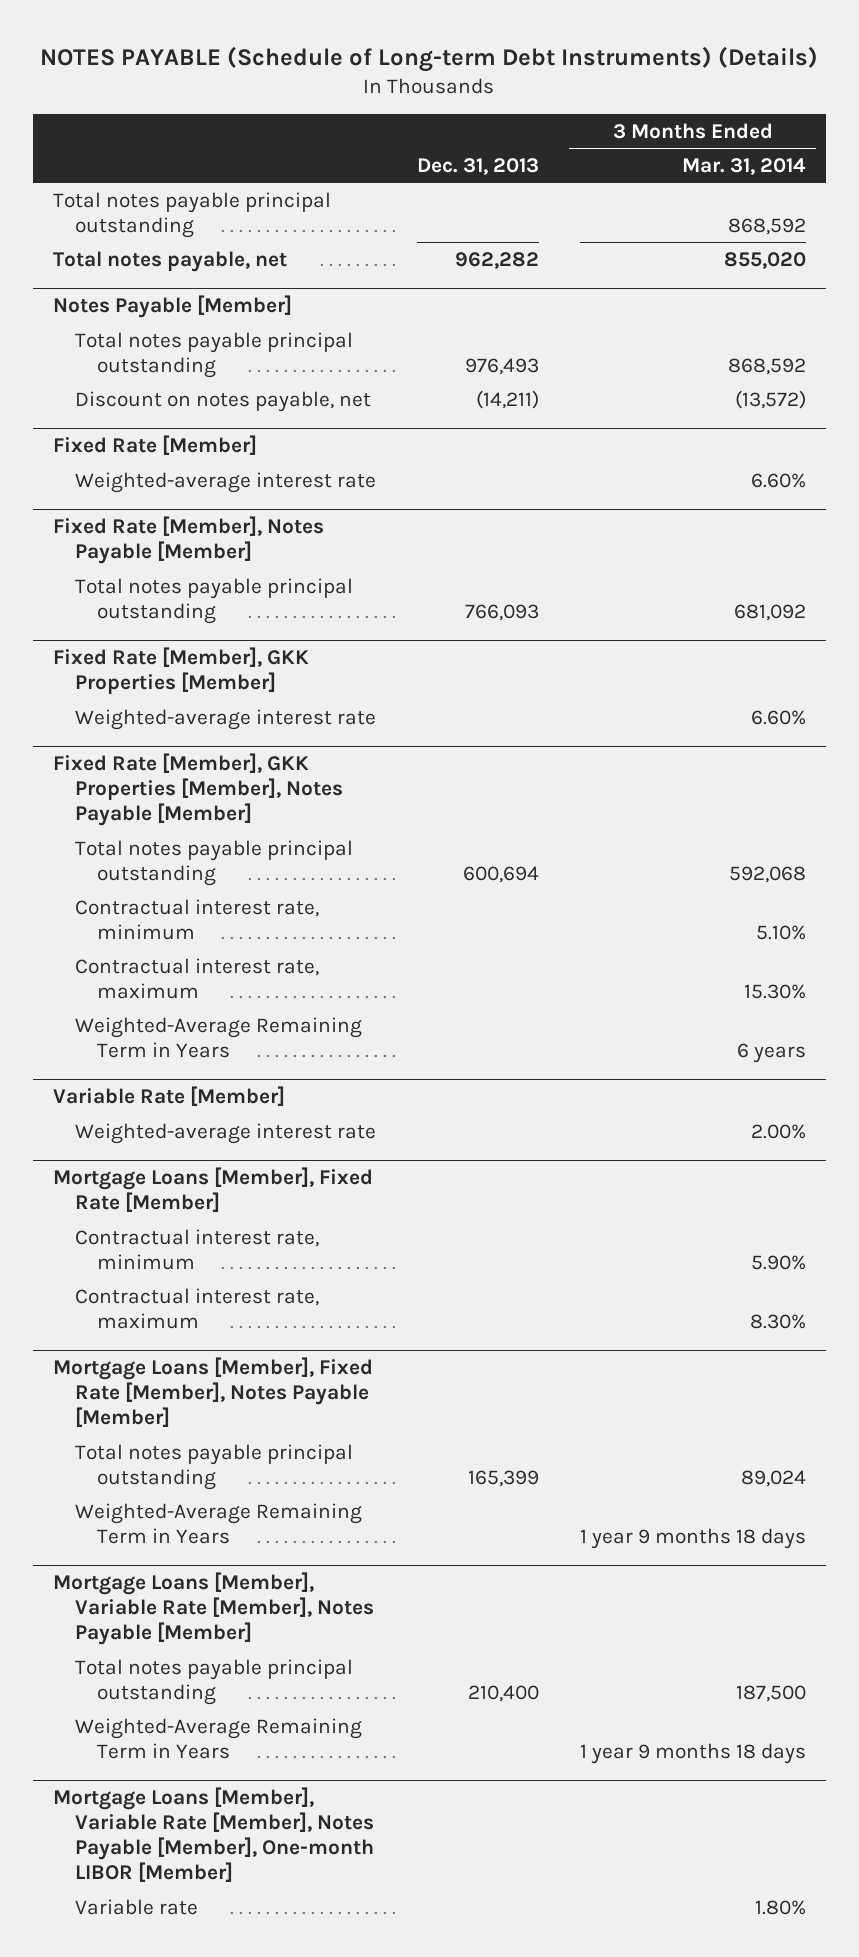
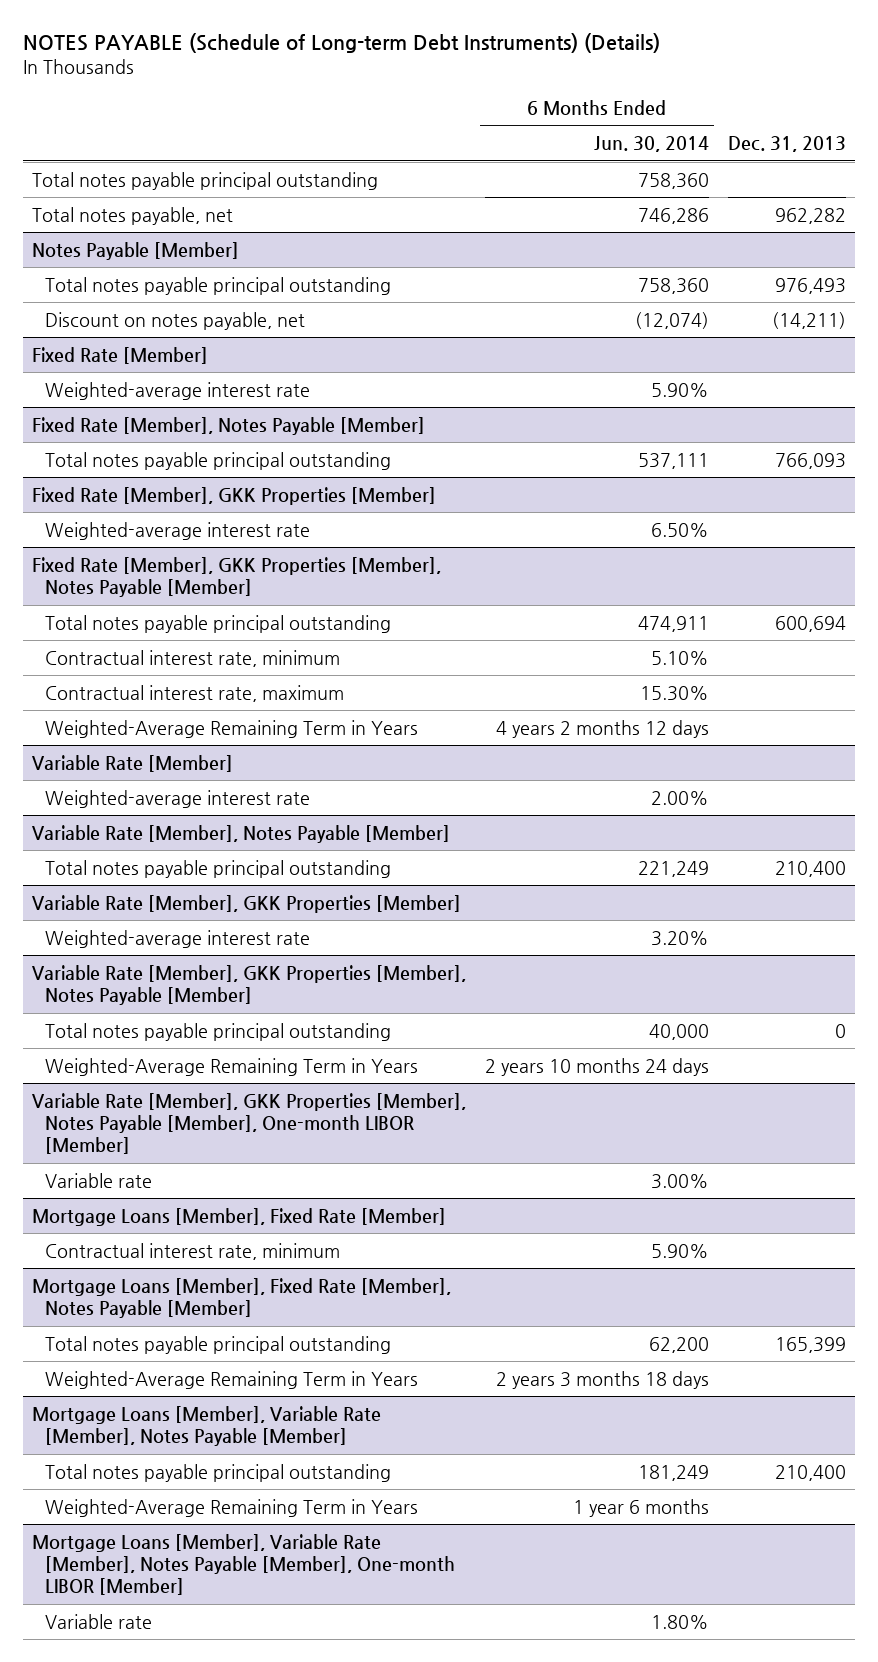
- | Dec. 31, 2013 | 3 Months Ended Mar. 31, 2014
+ | 6 Months Ended Jun. 30, 2014 | Dec. 31, 2013
+ Variable Rate [Member], Notes Payable [Member]
+ Total notes payable principal outstanding | 221,249 | 210,400
+ Variable Rate [Member], GKK Properties [Member]
+ Weighted-average interest rate | 3.20% |
+ Variable Rate [Member], GKK Properties [Member], Notes Payable [Member]
+ Total notes payable principal outstanding | 40,000 | 0
+ Weighted-Average Remaining Term in Years | 2 years 10 months 24 days |
+ Variable Rate [Member], GKK Properties [Member], Notes Payable [Member], One-month LIBOR [Member]
+ Variable rate | 3.00% |
@ Mortgage Loans [Member], Fixed Rate [Member]
- Contractual interest rate, maximum | | 8.30%

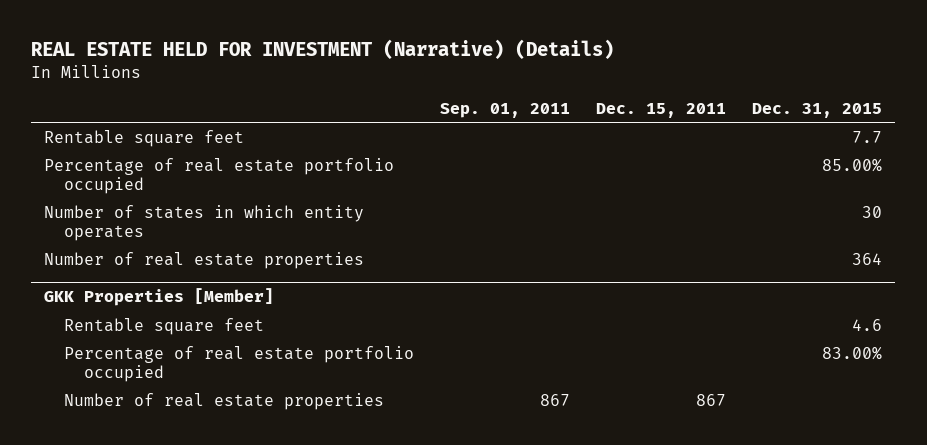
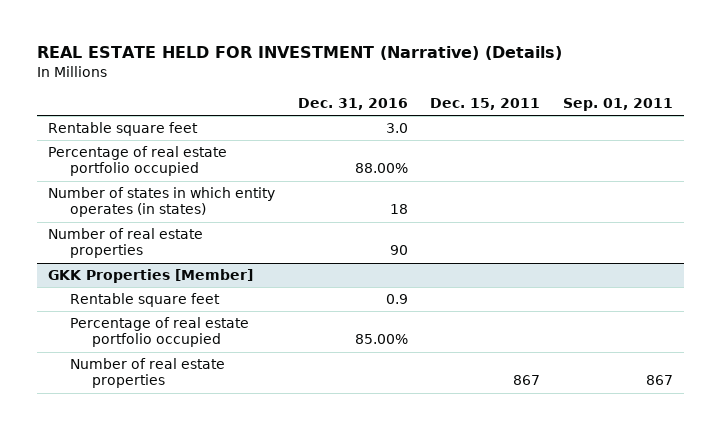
- | Sep. 01, 2011 | Dec. 15, 2011 | Dec. 31, 2015
+ | Dec. 31, 2016 | Dec. 15, 2011 | Sep. 01, 2011
- Number of states in which entity operates | | | 30
+ Number of states in which entity operates (in states) | 18 | |

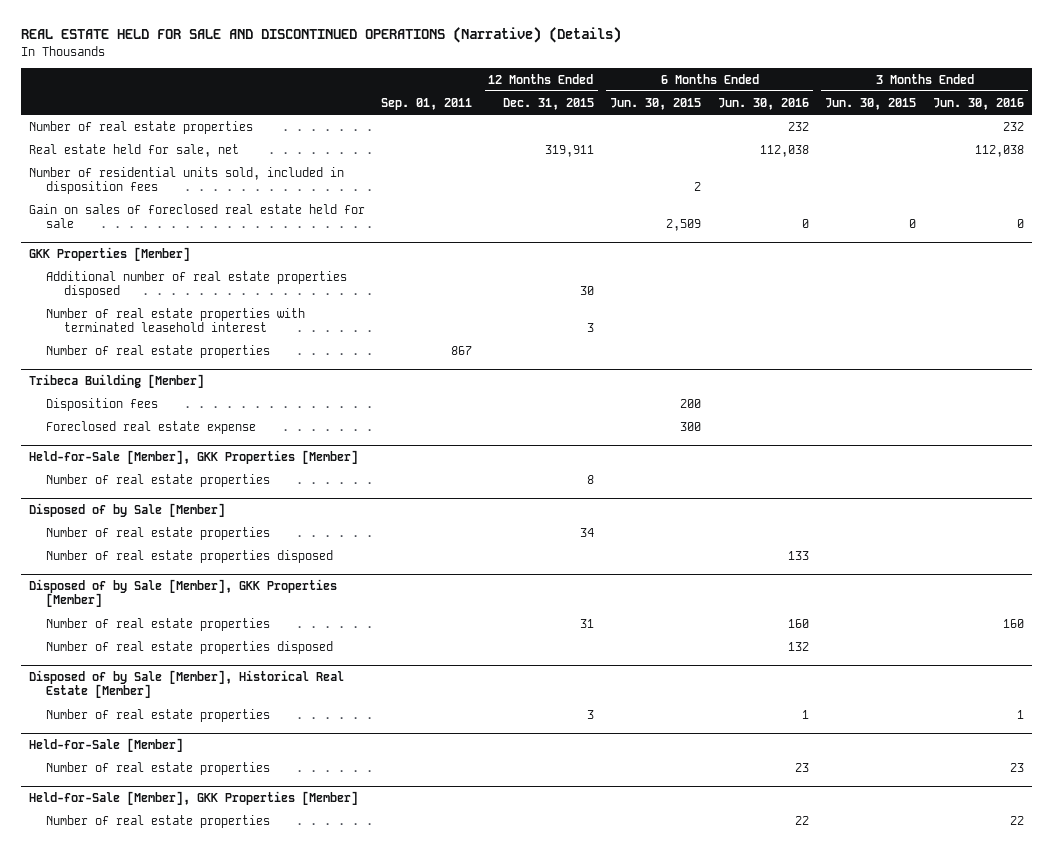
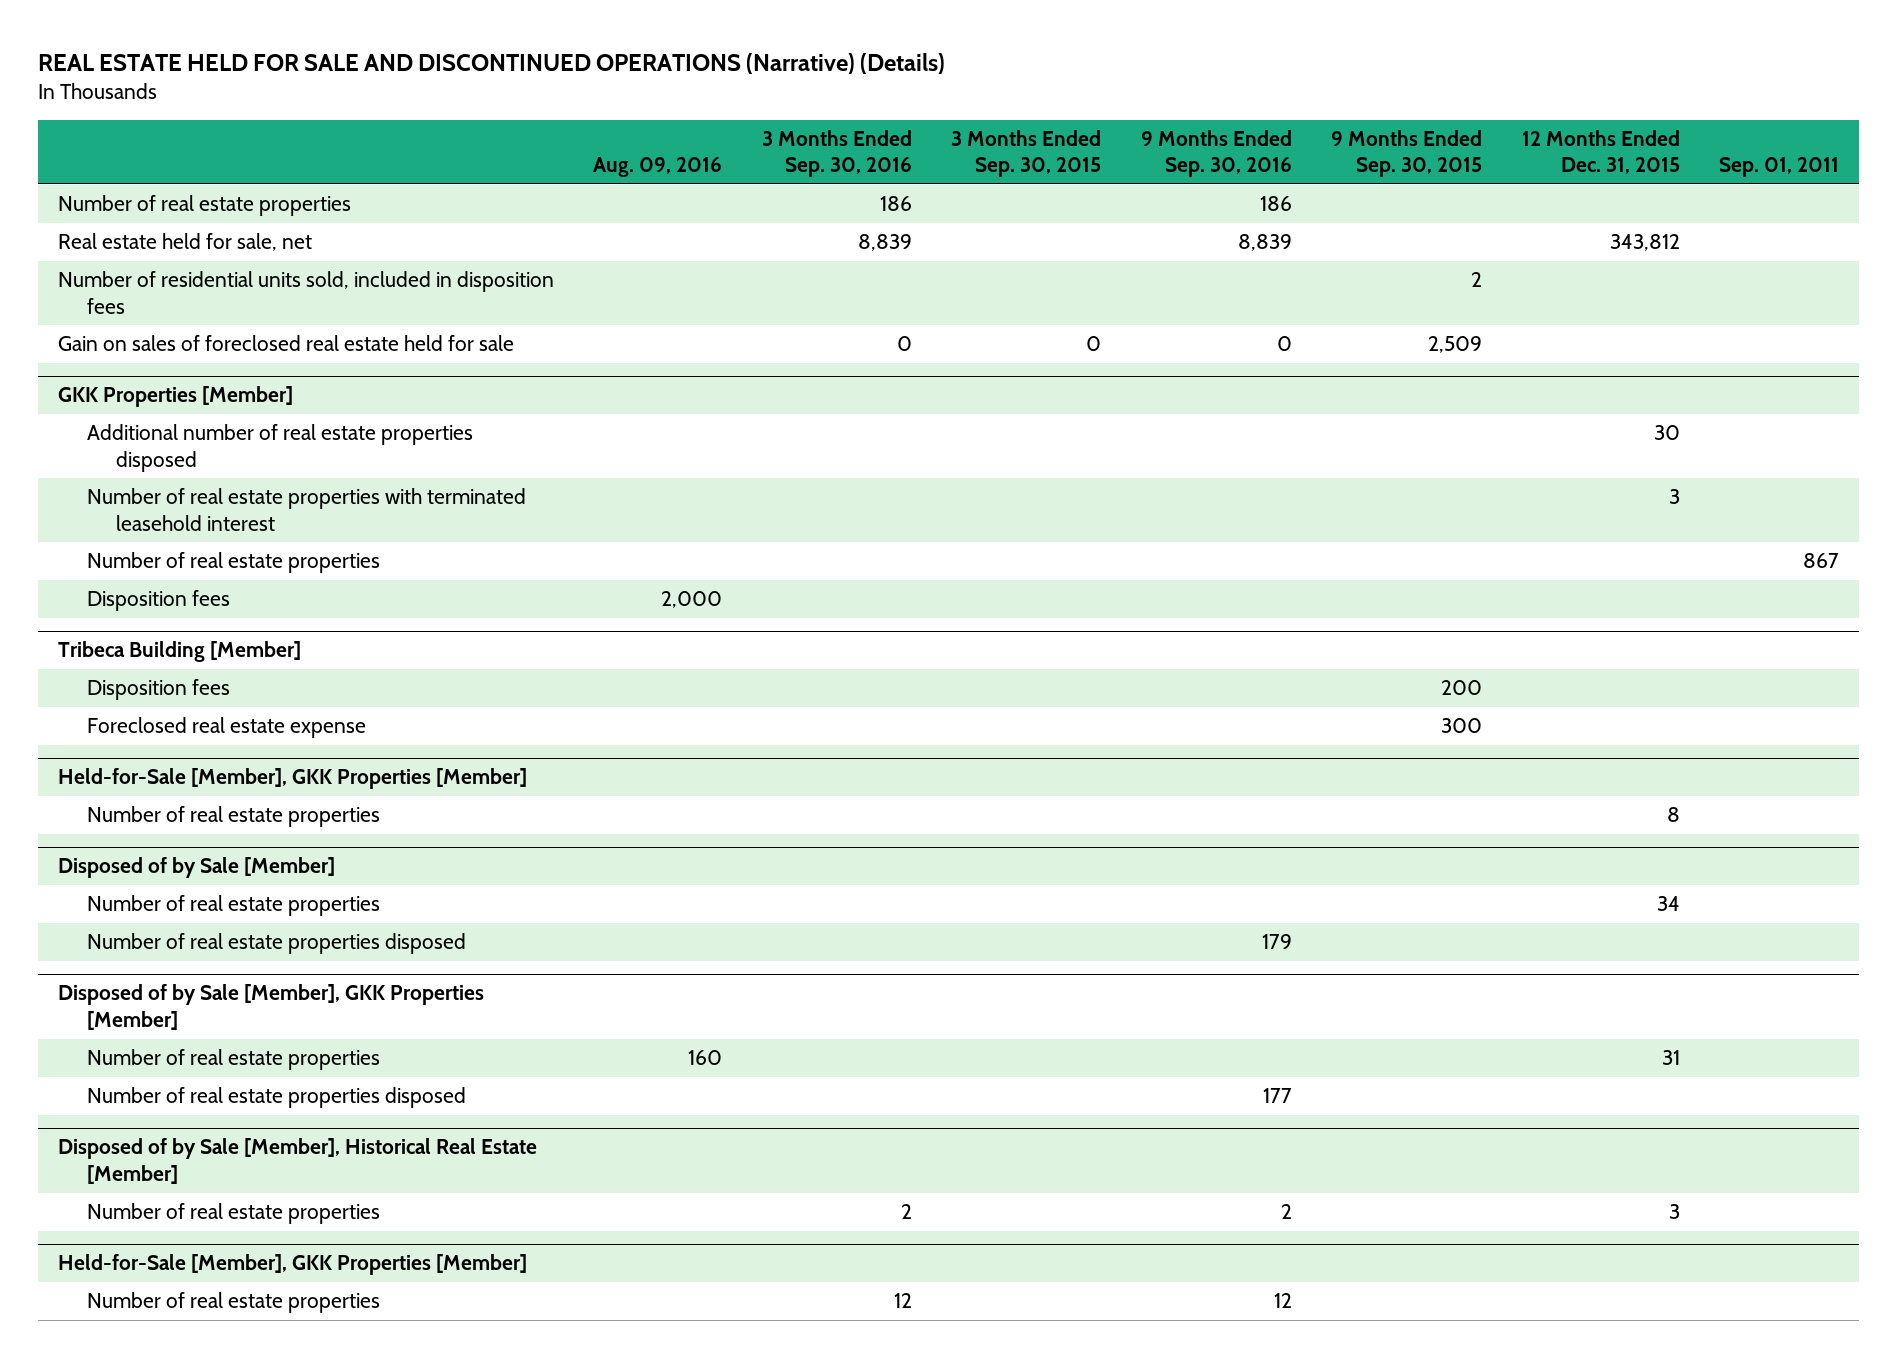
- | Sep. 01, 2011 | 12 Months Ended Dec. 31, 2015 | 6 Months Ended Jun. 30, 2015 | 6 Months Ended Jun. 30, 2016 | 3 Months Ended Jun. 30, 2015 | 3 Months Ended Jun. 30, 2016
+ | Aug. 09, 2016 | 3 Months Ended Sep. 30, 2016 | 3 Months Ended Sep. 30, 2015 | 9 Months Ended Sep. 30, 2016 | 9 Months Ended Sep. 30, 2015 | 12 Months Ended Dec. 31, 2015 | Sep. 01, 2011
- Real estate held for sale, net | | 319,911 | | 112,038 | | 112,038
+ Real estate held for sale, net | | 8,839 | | 8,839 | | 343,812 |
@ GKK Properties [Member]
+ Disposition fees | 2,000 | | | | | |
- Held-for-Sale [Member]
- Number of real estate properties | | | | 23 | | 23

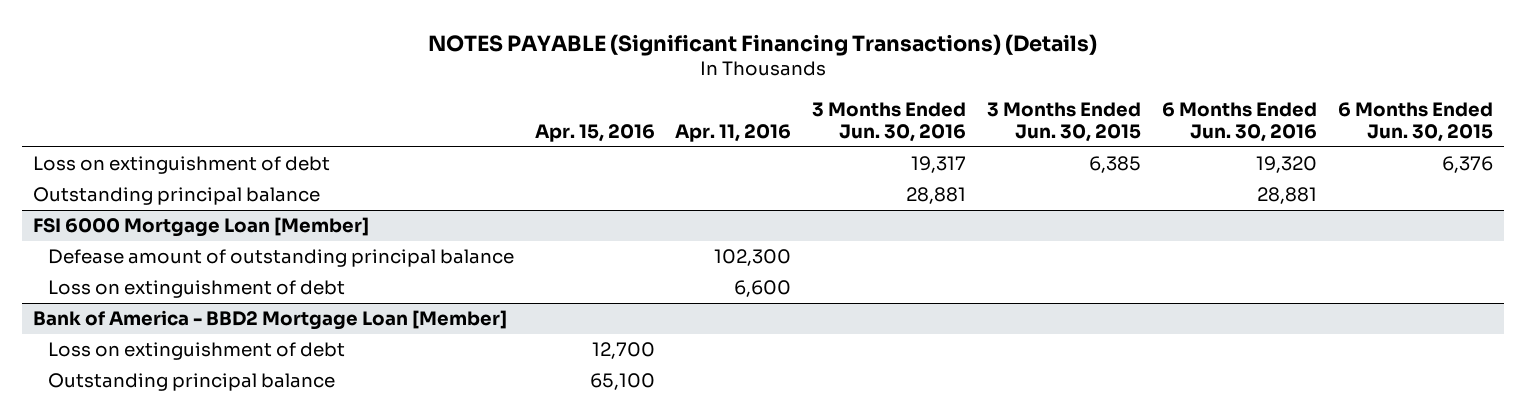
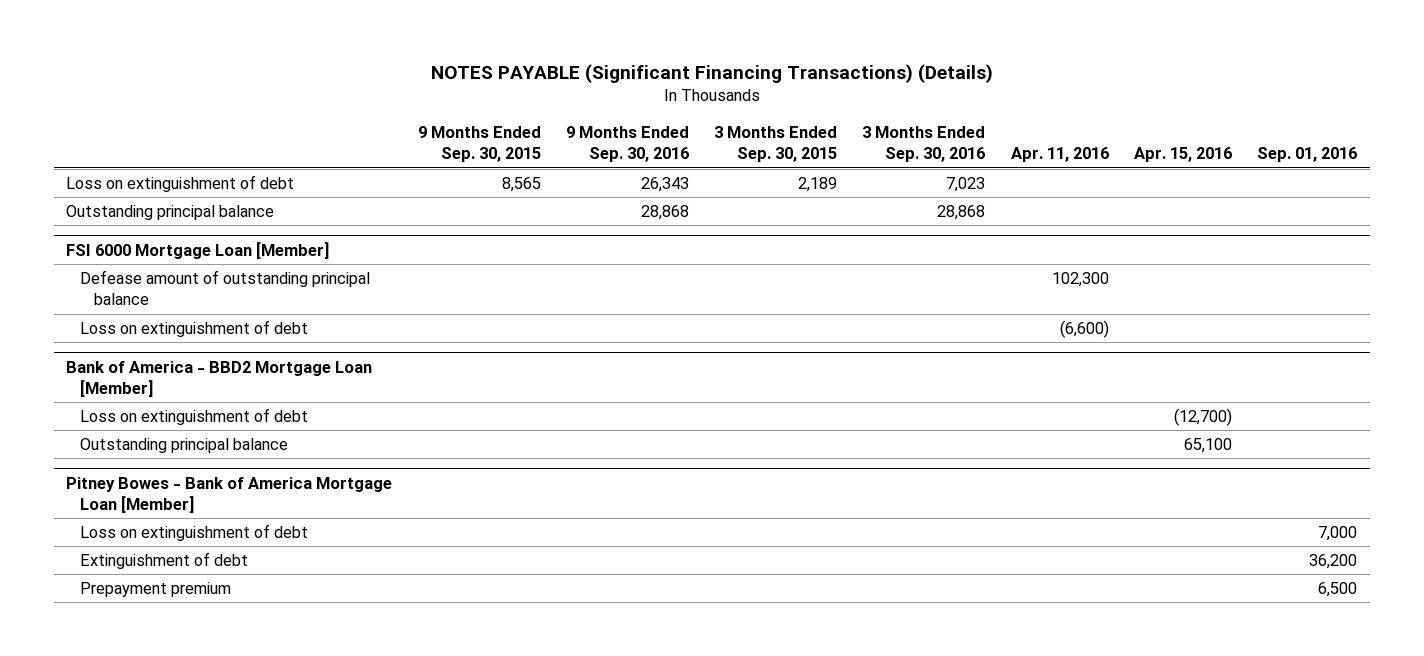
- | Apr. 15, 2016 | Apr. 11, 2016 | 3 Months Ended Jun. 30, 2016 | 3 Months Ended Jun. 30, 2015 | 6 Months Ended Jun. 30, 2016 | 6 Months Ended Jun. 30, 2015
+ | 9 Months Ended Sep. 30, 2015 | 9 Months Ended Sep. 30, 2016 | 3 Months Ended Sep. 30, 2015 | 3 Months Ended Sep. 30, 2016 | Apr. 11, 2016 | Apr. 15, 2016 | Sep. 01, 2016
@ FSI 6000 Mortgage Loan [Member]
- Loss on extinguishment of debt | | 6,600 | | | |
+ Loss on extinguishment of debt | | | | | (6,600) | |
@ Bank of America - BBD2 Mortgage Loan [Member]
- Loss on extinguishment of debt | 12,700 | | | | |
+ Loss on extinguishment of debt | | | | | | (12,700) |
+ Pitney Bowes - Bank of America Mortgage Loan [Member]
+ Loss on extinguishment of debt | | | | | | | 7,000
+ Extinguishment of debt | | | | | | | 36,200
+ Prepayment premium | | | | | | | 6,500

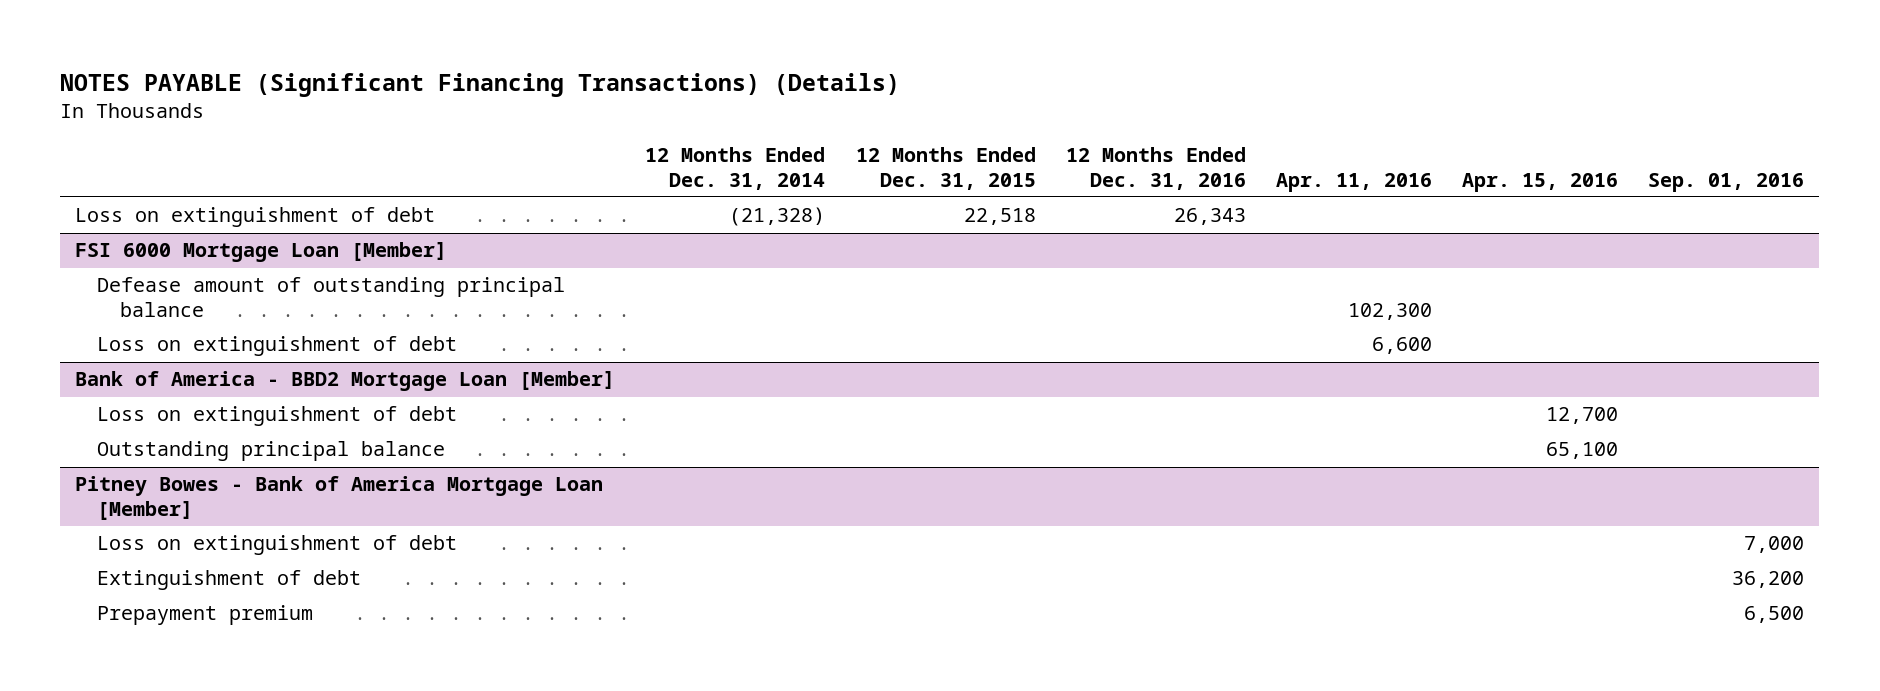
- | 9 Months Ended Sep. 30, 2015 | 9 Months Ended Sep. 30, 2016 | 3 Months Ended Sep. 30, 2015 | 3 Months Ended Sep. 30, 2016 | Apr. 11, 2016 | Apr. 15, 2016 | Sep. 01, 2016
+ | 12 Months Ended Dec. 31, 2014 | 12 Months Ended Dec. 31, 2015 | 12 Months Ended Dec. 31, 2016 | Apr. 11, 2016 | Apr. 15, 2016 | Sep. 01, 2016
- Outstanding principal balance | | 28,868 | | 28,868 | | |
@ FSI 6000 Mortgage Loan [Member]
- Loss on extinguishment of debt | | | | | (6,600) | |
+ Loss on extinguishment of debt | | | | 6,600 | |
@ Bank of America - BBD2 Mortgage Loan [Member]
- Loss on extinguishment of debt | | | | | | (12,700) |
+ Loss on extinguishment of debt | | | | | 12,700 |

